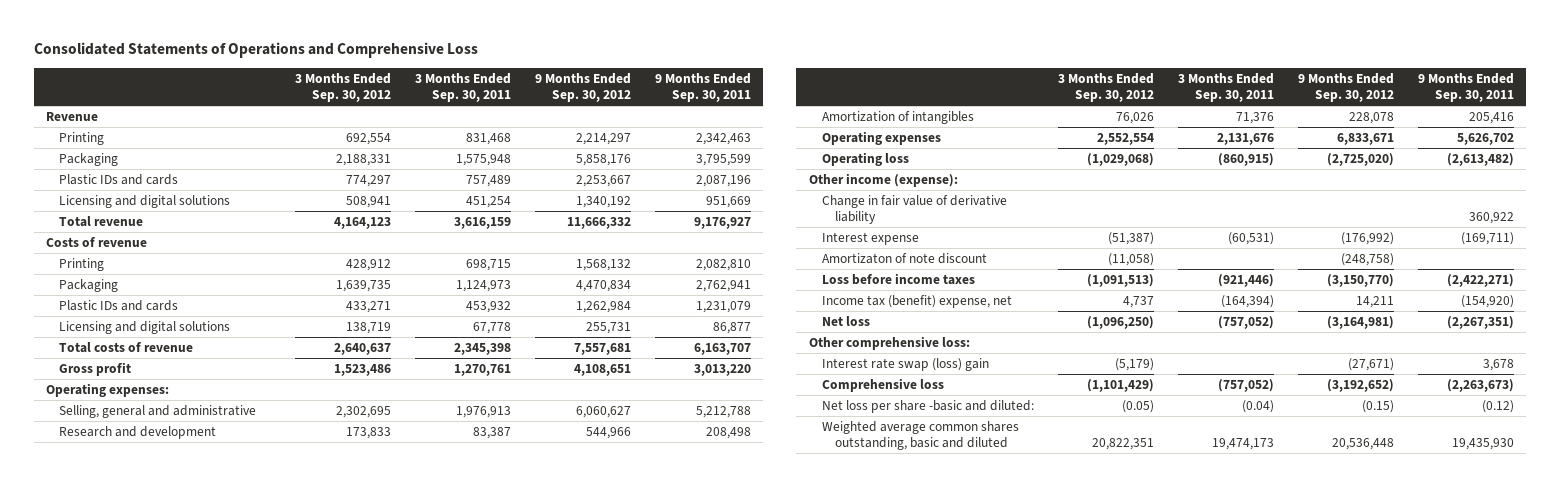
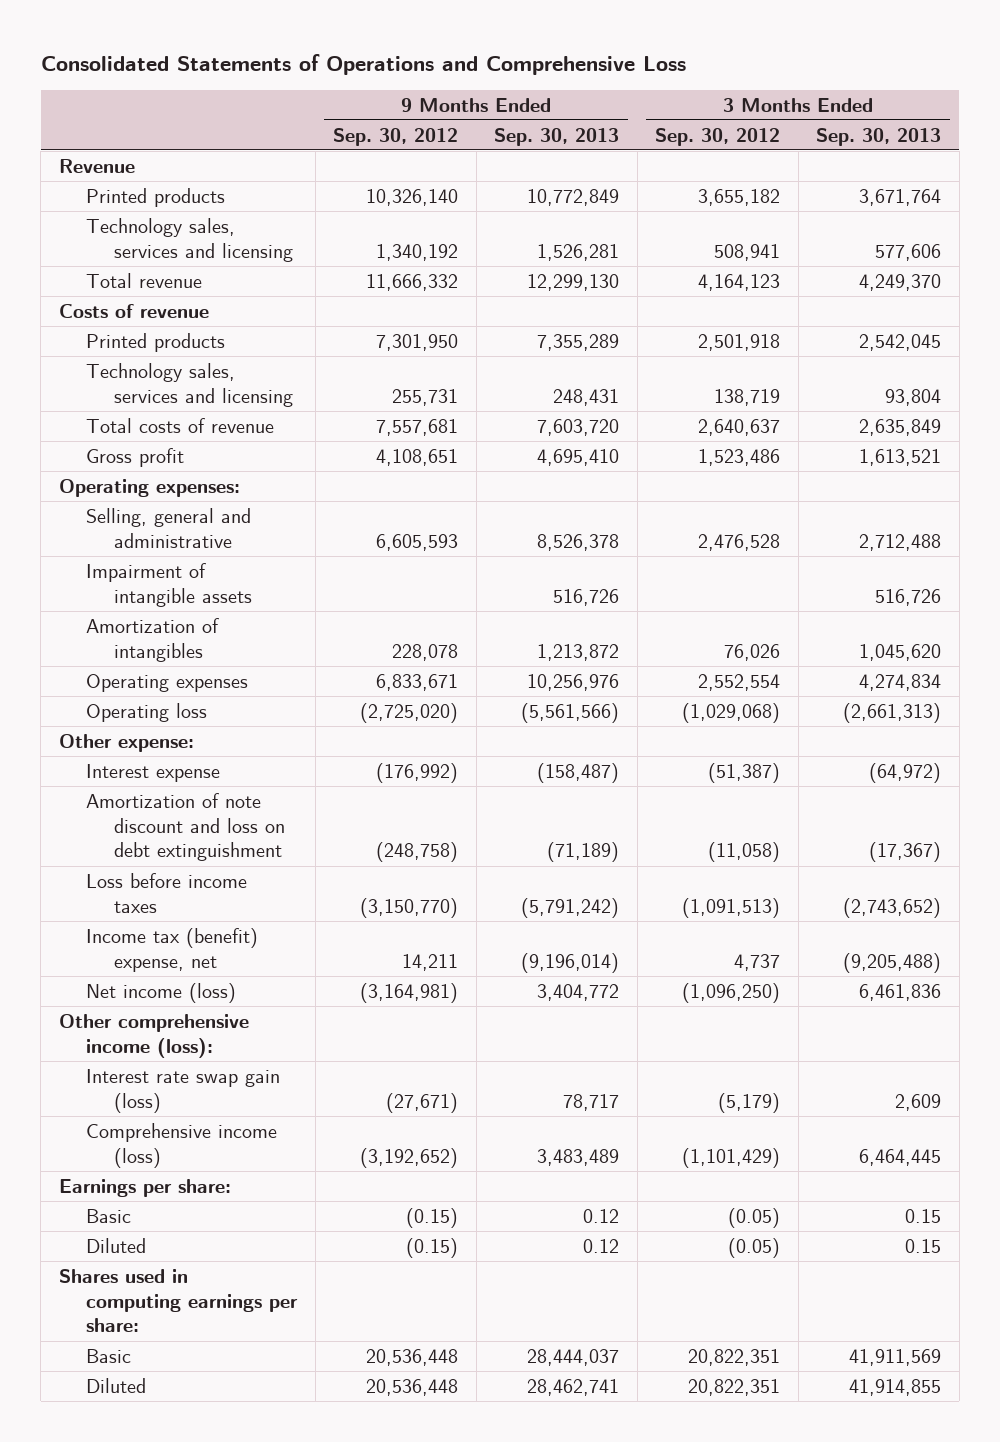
- | 3 Months Ended Sep. 30, 2012 | 3 Months Ended Sep. 30, 2011 | 9 Months Ended Sep. 30, 2012 | 9 Months Ended Sep. 30, 2011
+ | 9 Months Ended Sep. 30, 2012 | 9 Months Ended Sep. 30, 2013 | 3 Months Ended Sep. 30, 2012 | 3 Months Ended Sep. 30, 2013
- Printing | 692,554 | 831,468 | 2,214,297 | 2,342,463
- Packaging | 2,188,331 | 1,575,948 | 5,858,176 | 3,795,599
- Plastic IDs and cards | 774,297 | 757,489 | 2,253,667 | 2,087,196
- Licensing and digital solutions | 508,941 | 451,254 | 1,340,192 | 951,669
+ Printed products | 10,326,140 | 10,772,849 | 3,655,182 | 3,671,764
+ Technology sales, services and licensing | 1,340,192 | 1,526,281 | 508,941 | 577,606
- Printing | 428,912 | 698,715 | 1,568,132 | 2,082,810
- Packaging | 1,639,735 | 1,124,973 | 4,470,834 | 2,762,941
- Plastic IDs and cards | 433,271 | 453,932 | 1,262,984 | 1,231,079
- Licensing and digital solutions | 138,719 | 67,778 | 255,731 | 86,877
+ Printed products | 7,301,950 | 7,355,289 | 2,501,918 | 2,542,045
+ Technology sales, services and licensing | 255,731 | 248,431 | 138,719 | 93,804
- Selling, general and administrative | 2,302,695 | 1,976,913 | 6,060,627 | 5,212,788
- Research and development | 173,833 | 83,387 | 544,966 | 208,498
+ Selling, general and administrative | 6,605,593 | 8,526,378 | 2,476,528 | 2,712,488
+ Impairment of intangible assets | | 516,726 | | 516,726
- Other income (expense):
- Change in fair value of derivative liability | | | | 360,922
+ Other expense:
- Amortizaton of note discount | (11,058) | | (248,758) |
+ Amortization of note discount and loss on debt extinguishment | (248,758) | (71,189) | (11,058) | (17,367)
- Net loss | (1,096,250) | (757,052) | (3,164,981) | (2,267,351)
- Other comprehensive loss:
- Interest rate swap (loss) gain | (5,179) | | (27,671) | 3,678
- Comprehensive loss | (1,101,429) | (757,052) | (3,192,652) | (2,263,673)
- Net loss per share -basic and diluted: | (0.05) | (0.04) | (0.15) | (0.12)
- Weighted average common shares outstanding, basic and diluted | 20,822,351 | 19,474,173 | 20,536,448 | 19,435,930
+ Net income (loss) | (3,164,981) | 3,404,772 | (1,096,250) | 6,461,836
+ Other comprehensive income (loss):
+ Interest rate swap gain (loss) | (27,671) | 78,717 | (5,179) | 2,609
+ Comprehensive income (loss) | (3,192,652) | 3,483,489 | (1,101,429) | 6,464,445
+ Earnings per share:
+ Basic | (0.15) | 0.12 | (0.05) | 0.15
+ Diluted | (0.15) | 0.12 | (0.05) | 0.15
+ Shares used in computing earnings per share:
+ Basic | 20,536,448 | 28,444,037 | 20,822,351 | 41,911,569
+ Diluted | 20,536,448 | 28,462,741 | 20,822,351 | 41,914,855

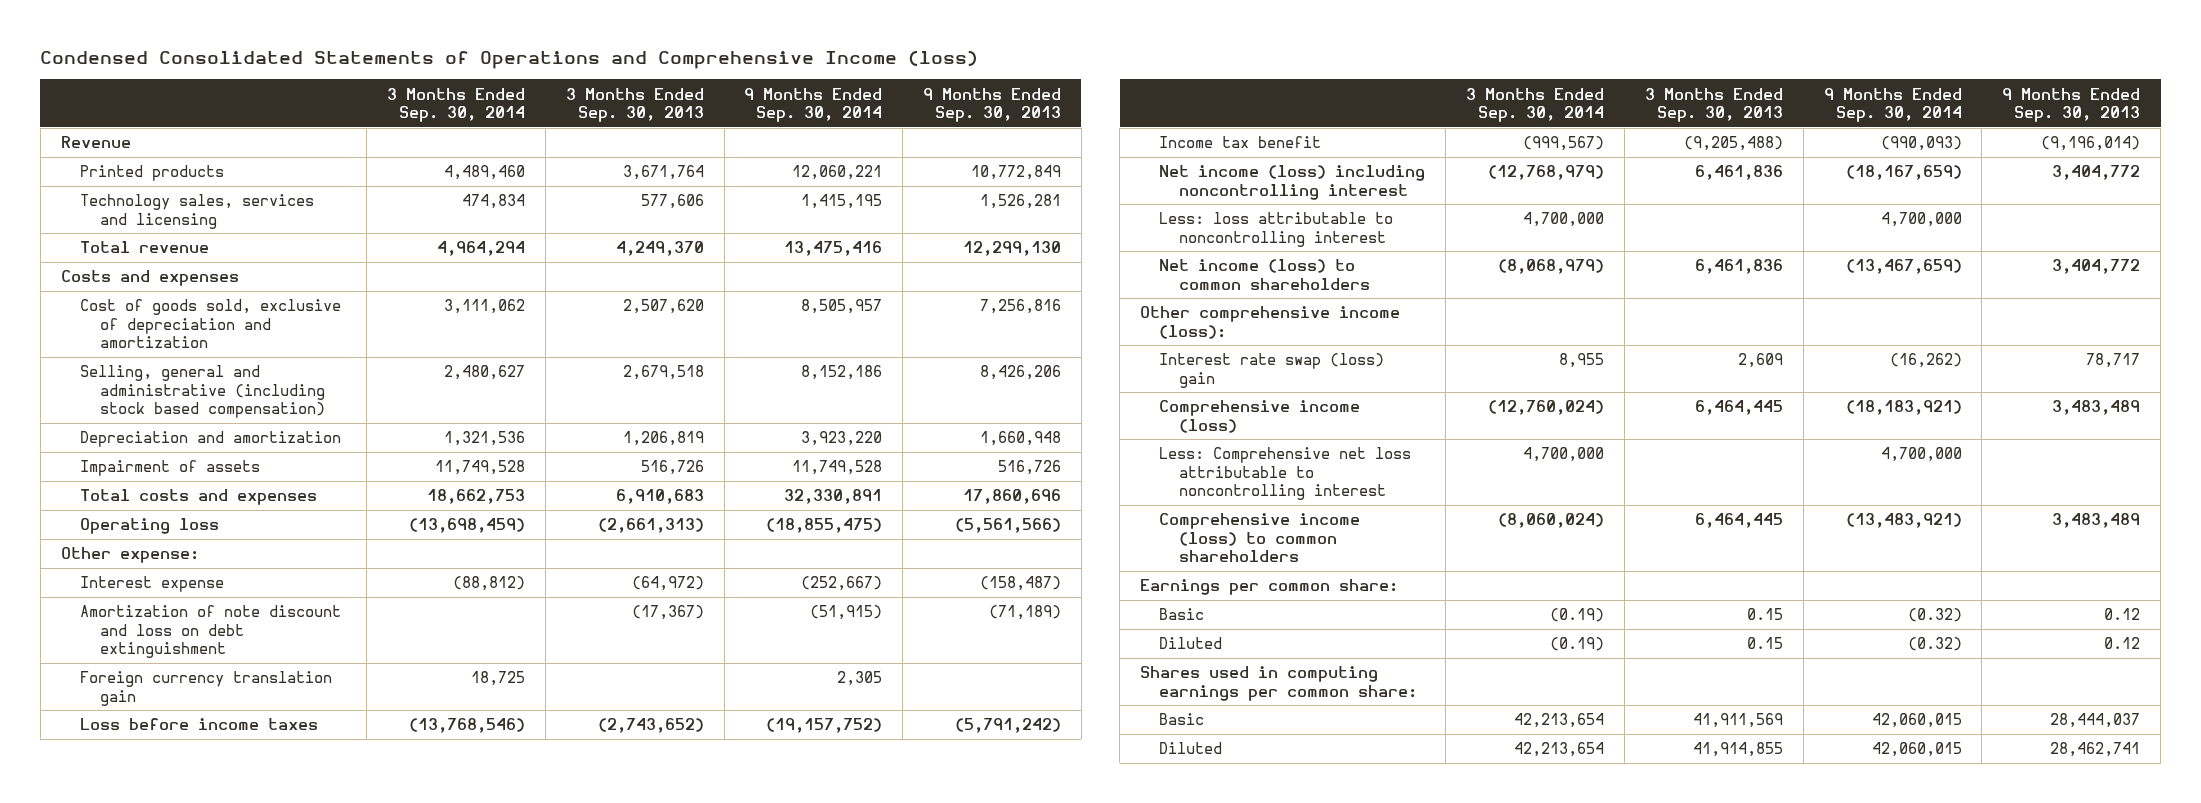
- Consolidated Statements of Operations and Comprehensive Loss
+ Condensed Consolidated Statements of Operations and Comprehensive Income (loss)
- | 9 Months Ended Sep. 30, 2012 | 9 Months Ended Sep. 30, 2013 | 3 Months Ended Sep. 30, 2012 | 3 Months Ended Sep. 30, 2013
+ | 3 Months Ended Sep. 30, 2014 | 3 Months Ended Sep. 30, 2013 | 9 Months Ended Sep. 30, 2014 | 9 Months Ended Sep. 30, 2013
- Costs of revenue
- Printed products | 7,301,950 | 7,355,289 | 2,501,918 | 2,542,045
- Technology sales, services and licensing | 255,731 | 248,431 | 138,719 | 93,804
- Total costs of revenue | 7,557,681 | 7,603,720 | 2,640,637 | 2,635,849
- Gross profit | 4,108,651 | 4,695,410 | 1,523,486 | 1,613,521
- Operating expenses:
- Selling, general and administrative | 6,605,593 | 8,526,378 | 2,476,528 | 2,712,488
- Impairment of intangible assets | | 516,726 | | 516,726
- Amortization of intangibles | 228,078 | 1,213,872 | 76,026 | 1,045,620
- Operating expenses | 6,833,671 | 10,256,976 | 2,552,554 | 4,274,834
+ Costs and expenses
+ Cost of goods sold, exclusive of depreciation and amortization | 3,111,062 | 2,507,620 | 8,505,957 | 7,256,816
+ Selling, general and administrative (including stock based compensation) | 2,480,627 | 2,679,518 | 8,152,186 | 8,426,206
+ Depreciation and amortization | 1,321,536 | 1,206,819 | 3,923,220 | 1,660,948
+ Impairment of assets | 11,749,528 | 516,726 | 11,749,528 | 516,726
+ Total costs and expenses | 18,662,753 | 6,910,683 | 32,330,891 | 17,860,696
+ Foreign currency translation gain | 18,725 | | 2,305 |
- Income tax (benefit) expense, net | 14,211 | (9,196,014) | 4,737 | (9,205,488)
- Net income (loss) | (3,164,981) | 3,404,772 | (1,096,250) | 6,461,836
+ Income tax benefit | (999,567) | (9,205,488) | (990,093) | (9,196,014)
+ Net income (loss) including noncontrolling interest | (12,768,979) | 6,461,836 | (18,167,659) | 3,404,772
+ Less: loss attributable to noncontrolling interest | 4,700,000 | | 4,700,000 |
+ Net income (loss) to common shareholders | (8,068,979) | 6,461,836 | (13,467,659) | 3,404,772
- Interest rate swap gain (loss) | (27,671) | 78,717 | (5,179) | 2,609
+ Interest rate swap (loss) gain | 8,955 | 2,609 | (16,262) | 78,717
- Earnings per share:
+ Less: Comprehensive net loss attributable to noncontrolling interest | 4,700,000 | | 4,700,000 |
+ Comprehensive income (loss) to common shareholders | (8,060,024) | 6,464,445 | (13,483,921) | 3,483,489
+ Earnings per common share:
- Shares used in computing earnings per share:
+ Shares used in computing earnings per common share:

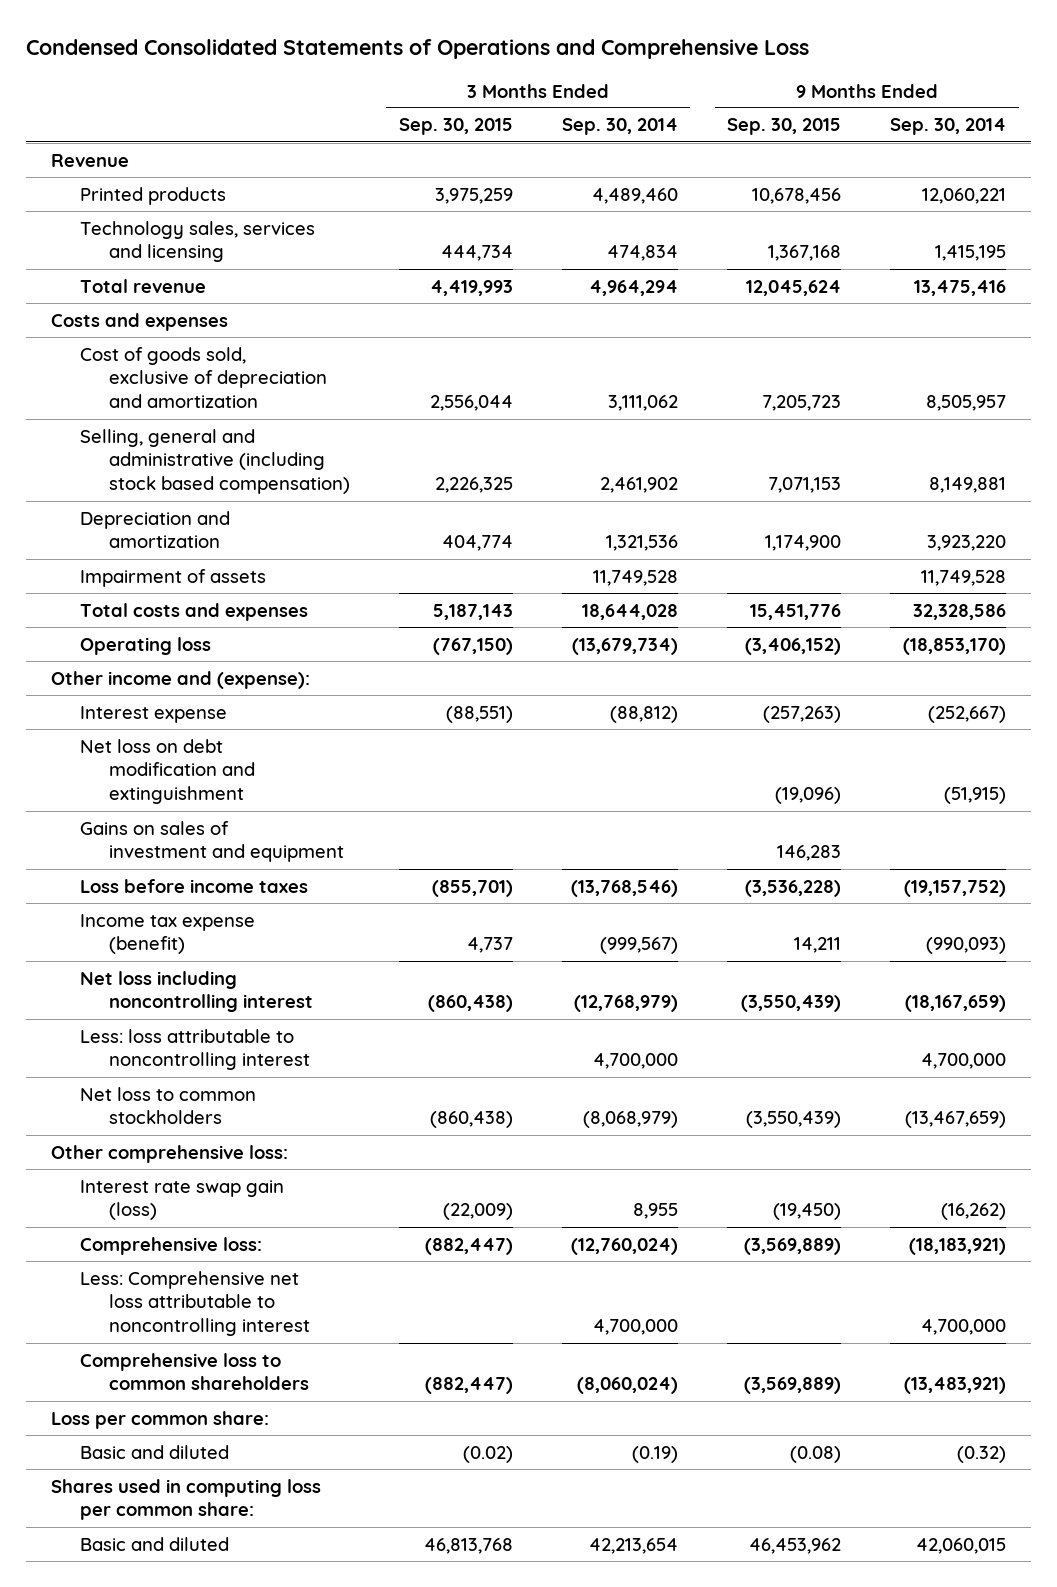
- Condensed Consolidated Statements of Operations and Comprehensive Income (loss)
+ Condensed Consolidated Statements of Operations and Comprehensive Loss
- | 3 Months Ended Sep. 30, 2014 | 3 Months Ended Sep. 30, 2013 | 9 Months Ended Sep. 30, 2014 | 9 Months Ended Sep. 30, 2013
+ | 3 Months Ended Sep. 30, 2015 | 3 Months Ended Sep. 30, 2014 | 9 Months Ended Sep. 30, 2015 | 9 Months Ended Sep. 30, 2014
- Selling, general and administrative (including stock based compensation) | 2,480,627 | 2,679,518 | 8,152,186 | 8,426,206
+ Selling, general and administrative (including stock based compensation) | 2,226,325 | 2,461,902 | 7,071,153 | 8,149,881
- Total costs and expenses | 18,662,753 | 6,910,683 | 32,330,891 | 17,860,696
- Operating loss | (13,698,459) | (2,661,313) | (18,855,475) | (5,561,566)
- Other expense:
+ Total costs and expenses | 5,187,143 | 18,644,028 | 15,451,776 | 32,328,586
+ Operating loss | (767,150) | (13,679,734) | (3,406,152) | (18,853,170)
+ Other income and (expense):
- Amortization of note discount and loss on debt extinguishment | | (17,367) | (51,915) | (71,189)
- Foreign currency translation gain | 18,725 | | 2,305 |
+ Net loss on debt modification and extinguishment | | | (19,096) | (51,915)
+ Gains on sales of investment and equipment | | | 146,283 |
- Income tax benefit | (999,567) | (9,205,488) | (990,093) | (9,196,014)
- Net income (loss) including noncontrolling interest | (12,768,979) | 6,461,836 | (18,167,659) | 3,404,772
+ Income tax expense (benefit) | 4,737 | (999,567) | 14,211 | (990,093)
+ Net loss including noncontrolling interest | (860,438) | (12,768,979) | (3,550,439) | (18,167,659)
- Net income (loss) to common shareholders | (8,068,979) | 6,461,836 | (13,467,659) | 3,404,772
- Other comprehensive income (loss):
- Interest rate swap (loss) gain | 8,955 | 2,609 | (16,262) | 78,717
- Comprehensive income (loss) | (12,760,024) | 6,464,445 | (18,183,921) | 3,483,489
+ Net loss to common stockholders | (860,438) | (8,068,979) | (3,550,439) | (13,467,659)
+ Other comprehensive loss:
+ Interest rate swap gain (loss) | (22,009) | 8,955 | (19,450) | (16,262)
+ Comprehensive loss: | (882,447) | (12,760,024) | (3,569,889) | (18,183,921)
- Comprehensive income (loss) to common shareholders | (8,060,024) | 6,464,445 | (13,483,921) | 3,483,489
- Earnings per common share:
- Basic | (0.19) | 0.15 | (0.32) | 0.12
- Diluted | (0.19) | 0.15 | (0.32) | 0.12
- Shares used in computing earnings per common share:
- Basic | 42,213,654 | 41,911,569 | 42,060,015 | 28,444,037
- Diluted | 42,213,654 | 41,914,855 | 42,060,015 | 28,462,741
+ Comprehensive loss to common shareholders | (882,447) | (8,060,024) | (3,569,889) | (13,483,921)
+ Loss per common share:
+ Basic and diluted | (0.02) | (0.19) | (0.08) | (0.32)
+ Shares used in computing loss per common share:
+ Basic and diluted | 46,813,768 | 42,213,654 | 46,453,962 | 42,060,015

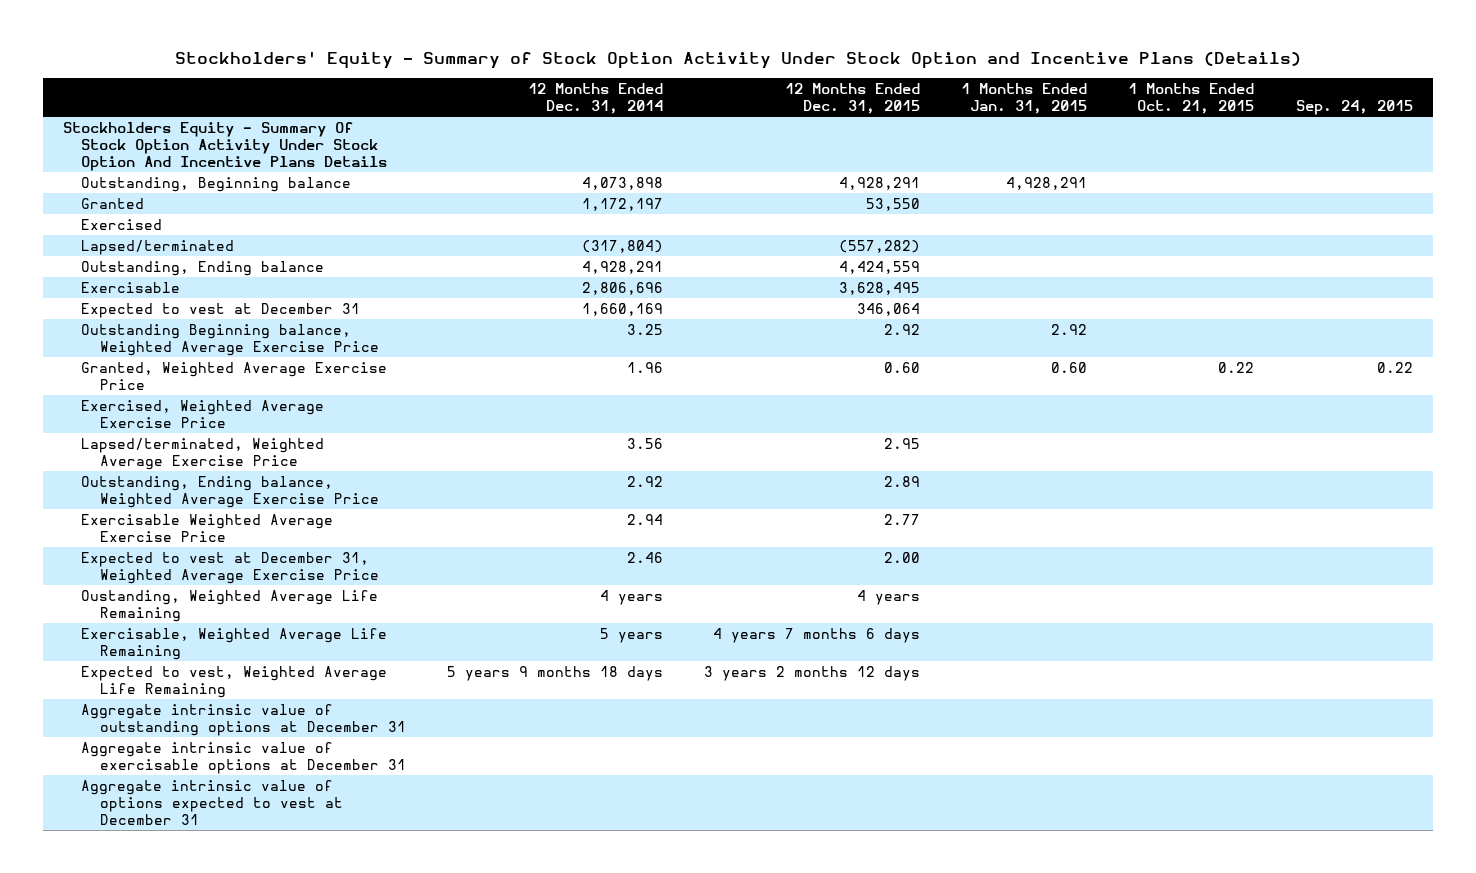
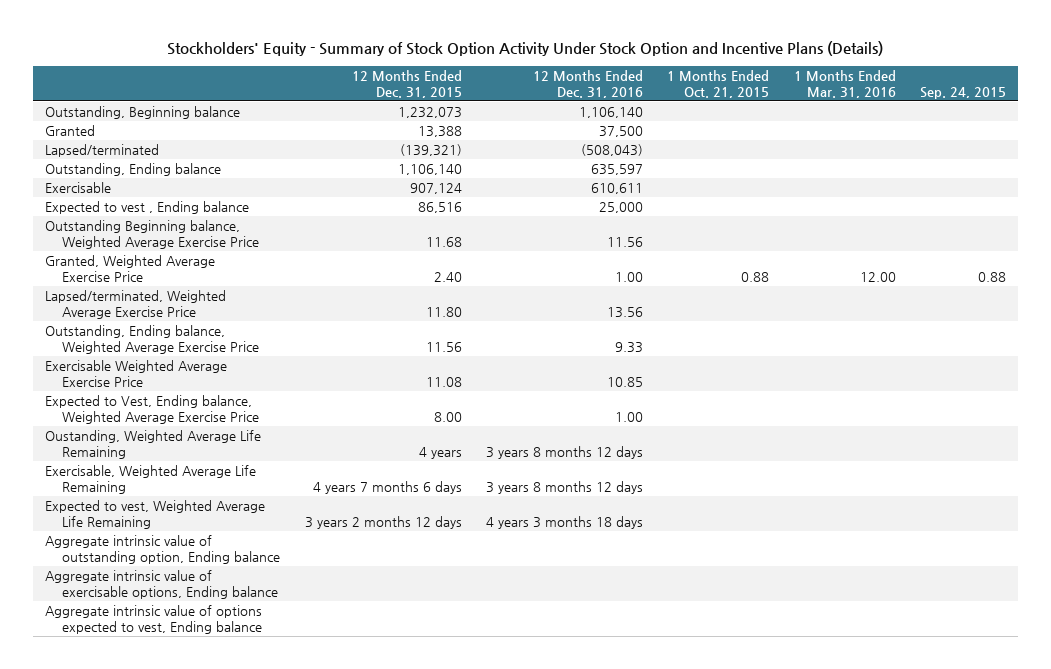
- | 12 Months Ended Dec. 31, 2014 | 12 Months Ended Dec. 31, 2015 | 1 Months Ended Jan. 31, 2015 | 1 Months Ended Oct. 21, 2015 | Sep. 24, 2015
+ | 12 Months Ended Dec. 31, 2015 | 12 Months Ended Dec. 31, 2016 | 1 Months Ended Oct. 21, 2015 | 1 Months Ended Mar. 31, 2016 | Sep. 24, 2015
- Stockholders Equity - Summary Of Stock Option Activity Under Stock Option And Incentive Plans Details
- Outstanding, Beginning balance | 4,073,898 | 4,928,291 | 4,928,291 | |
- Granted | 1,172,197 | 53,550 | | |
- Exercised
- Lapsed/terminated | (317,804) | (557,282) | | |
- Outstanding, Ending balance | 4,928,291 | 4,424,559 | | |
- Exercisable | 2,806,696 | 3,628,495 | | |
- Expected to vest at December 31 | 1,660,169 | 346,064 | | |
- Outstanding Beginning balance, Weighted Average Exercise Price | 3.25 | 2.92 | 2.92 | |
- Granted, Weighted Average Exercise Price | 1.96 | 0.60 | 0.60 | 0.22 | 0.22
- Exercised, Weighted Average Exercise Price
- Lapsed/terminated, Weighted Average Exercise Price | 3.56 | 2.95 | | |
- Outstanding, Ending balance, Weighted Average Exercise Price | 2.92 | 2.89 | | |
- Exercisable Weighted Average Exercise Price | 2.94 | 2.77 | | |
- Expected to vest at December 31, Weighted Average Exercise Price | 2.46 | 2.00 | | |
+ Outstanding, Beginning balance | 1,232,073 | 1,106,140 | | |
+ Granted | 13,388 | 37,500 | | |
+ Lapsed/terminated | (139,321) | (508,043) | | |
+ Outstanding, Ending balance | 1,106,140 | 635,597 | | |
+ Exercisable | 907,124 | 610,611 | | |
+ Expected to vest , Ending balance | 86,516 | 25,000 | | |
+ Outstanding Beginning balance, Weighted Average Exercise Price | 11.68 | 11.56 | | |
+ Granted, Weighted Average Exercise Price | 2.40 | 1.00 | 0.88 | 12.00 | 0.88
+ Lapsed/terminated, Weighted Average Exercise Price | 11.80 | 13.56 | | |
+ Outstanding, Ending balance, Weighted Average Exercise Price | 11.56 | 9.33 | | |
+ Exercisable Weighted Average Exercise Price | 11.08 | 10.85 | | |
+ Expected to Vest, Ending balance, Weighted Average Exercise Price | 8.00 | 1.00 | | |
- Aggregate intrinsic value of outstanding options at December 31
- Aggregate intrinsic value of exercisable options at December 31
- Aggregate intrinsic value of options expected to vest at December 31
+ Aggregate intrinsic value of outstanding option, Ending balance
+ Aggregate intrinsic value of exercisable options, Ending balance
+ Aggregate intrinsic value of options expected to vest, Ending balance

